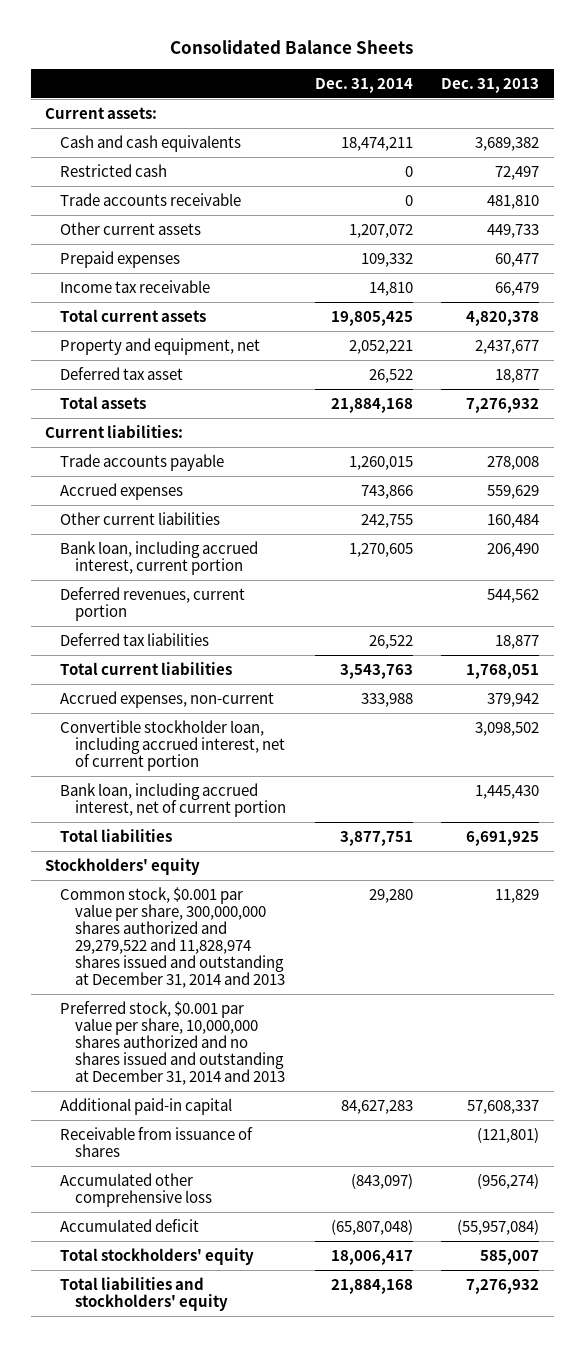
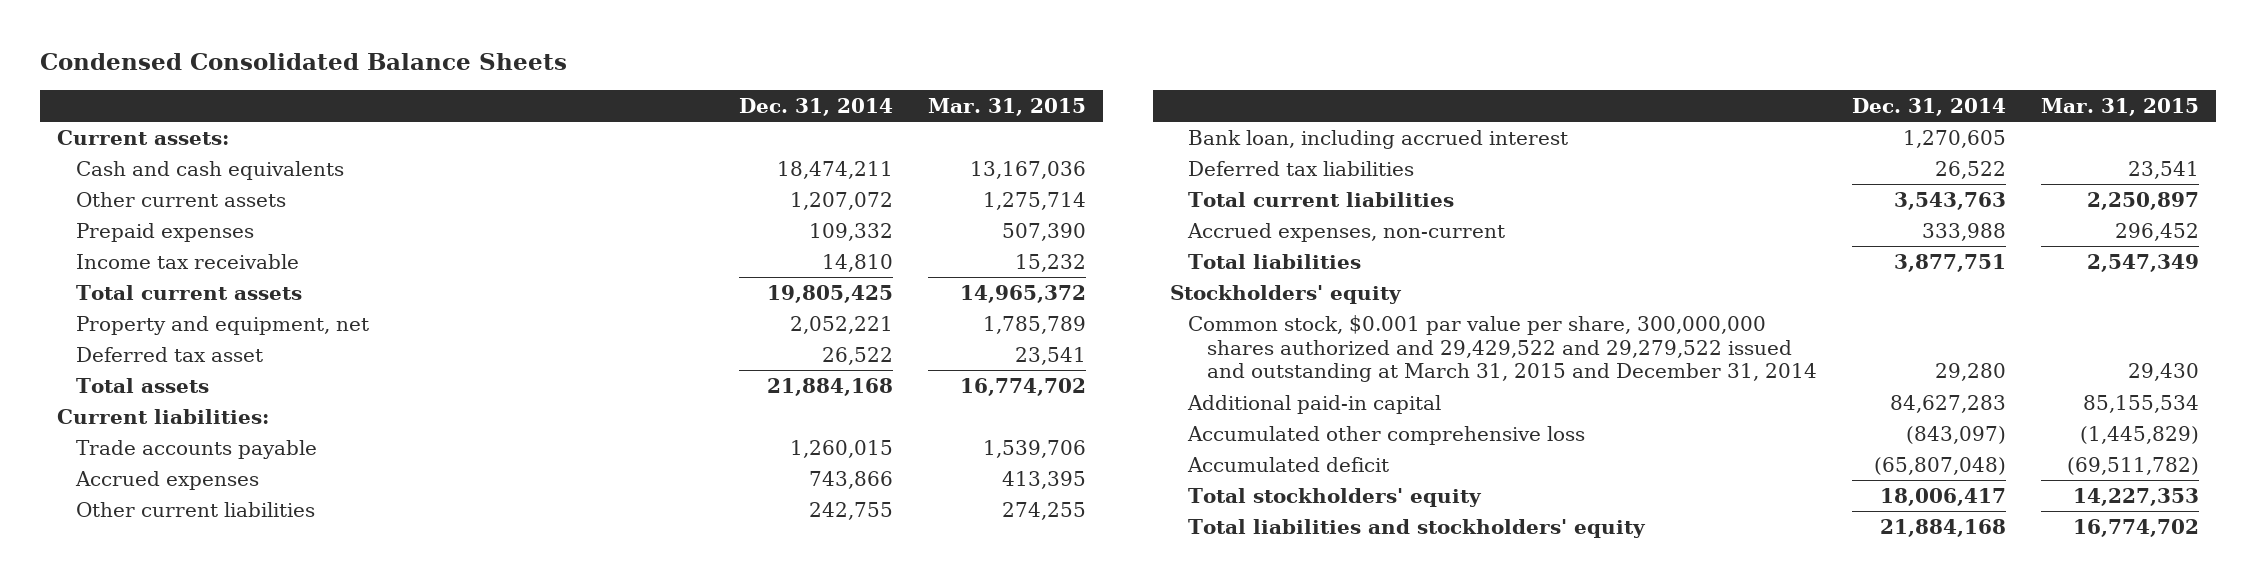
- Consolidated Balance Sheets
+ Condensed Consolidated Balance Sheets
- | Dec. 31, 2014 | Dec. 31, 2013
+ | Dec. 31, 2014 | Mar. 31, 2015
- Restricted cash | 0 | 72,497
- Trade accounts receivable | 0 | 481,810
- Bank loan, including accrued interest, current portion | 1,270,605 | 206,490
- Deferred revenues, current portion | | 544,562
+ Bank loan, including accrued interest | 1,270,605 |
- Convertible stockholder loan, including accrued interest, net of current portion | | 3,098,502
- Bank loan, including accrued interest, net of current portion | | 1,445,430
- Common stock, $0.001 par value per share, 300,000,000 shares authorized and 29,279,522 and 11,828,974 shares issued and outstanding at December 31, 2014 and 2013 | 29,280 | 11,829
- Preferred stock, $0.001 par value per share, 10,000,000 shares authorized and no shares issued and outstanding at December 31, 2014 and 2013
+ Common stock, $0.001 par value per share, 300,000,000 shares authorized and 29,429,522 and 29,279,522 issued and outstanding at March 31, 2015 and December 31, 2014 | 29,280 | 29,430
- Receivable from issuance of shares | | (121,801)

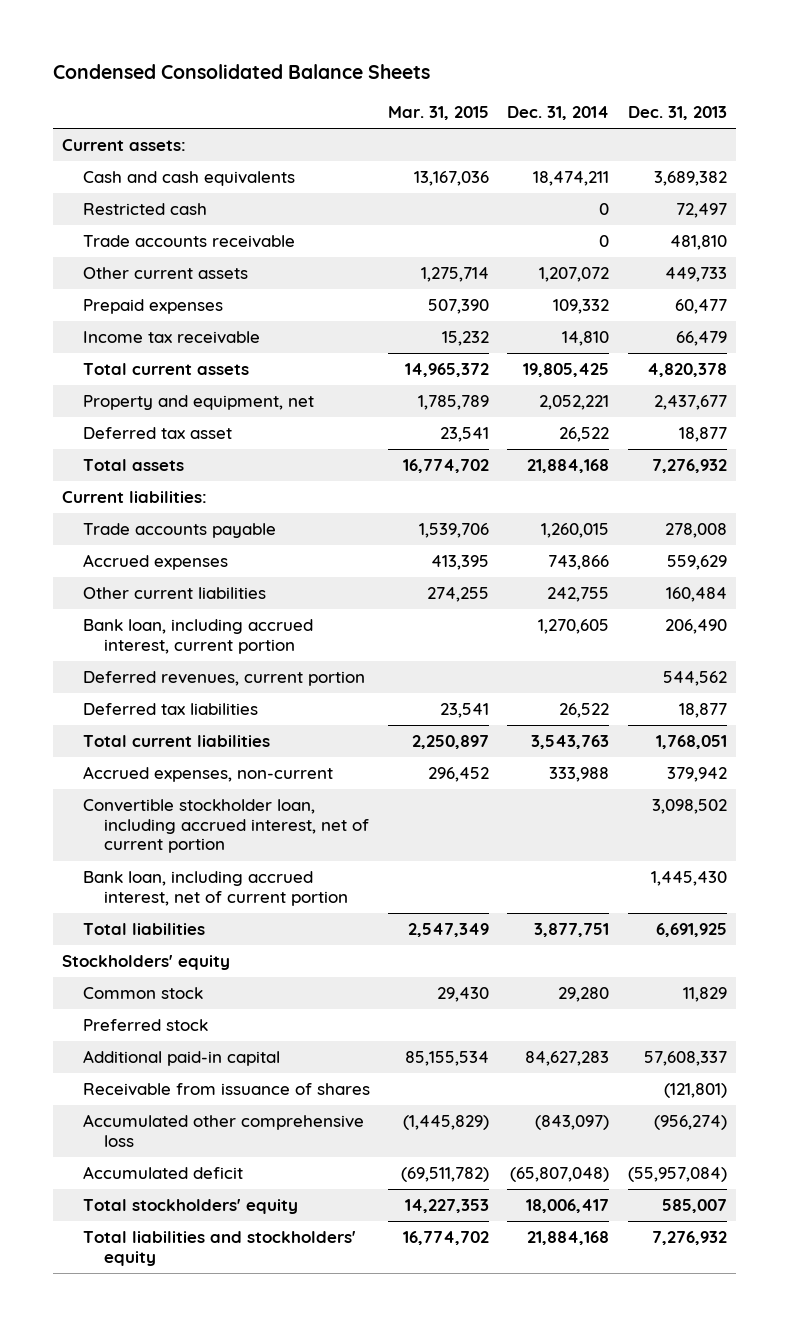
- | Dec. 31, 2014 | Mar. 31, 2015
+ | Mar. 31, 2015 | Dec. 31, 2014 | Dec. 31, 2013
+ Restricted cash | | 0 | 72,497
+ Trade accounts receivable | | 0 | 481,810
- Bank loan, including accrued interest | 1,270,605 |
+ Bank loan, including accrued interest, current portion | | 1,270,605 | 206,490
+ Deferred revenues, current portion | | | 544,562
+ Convertible stockholder loan, including accrued interest, net of current portion | | | 3,098,502
+ Bank loan, including accrued interest, net of current portion | | | 1,445,430
- Common stock, $0.001 par value per share, 300,000,000 shares authorized and 29,429,522 and 29,279,522 issued and outstanding at March 31, 2015 and December 31, 2014 | 29,280 | 29,430
+ Common stock | 29,430 | 29,280 | 11,829
+ Preferred stock
+ Receivable from issuance of shares | | | (121,801)

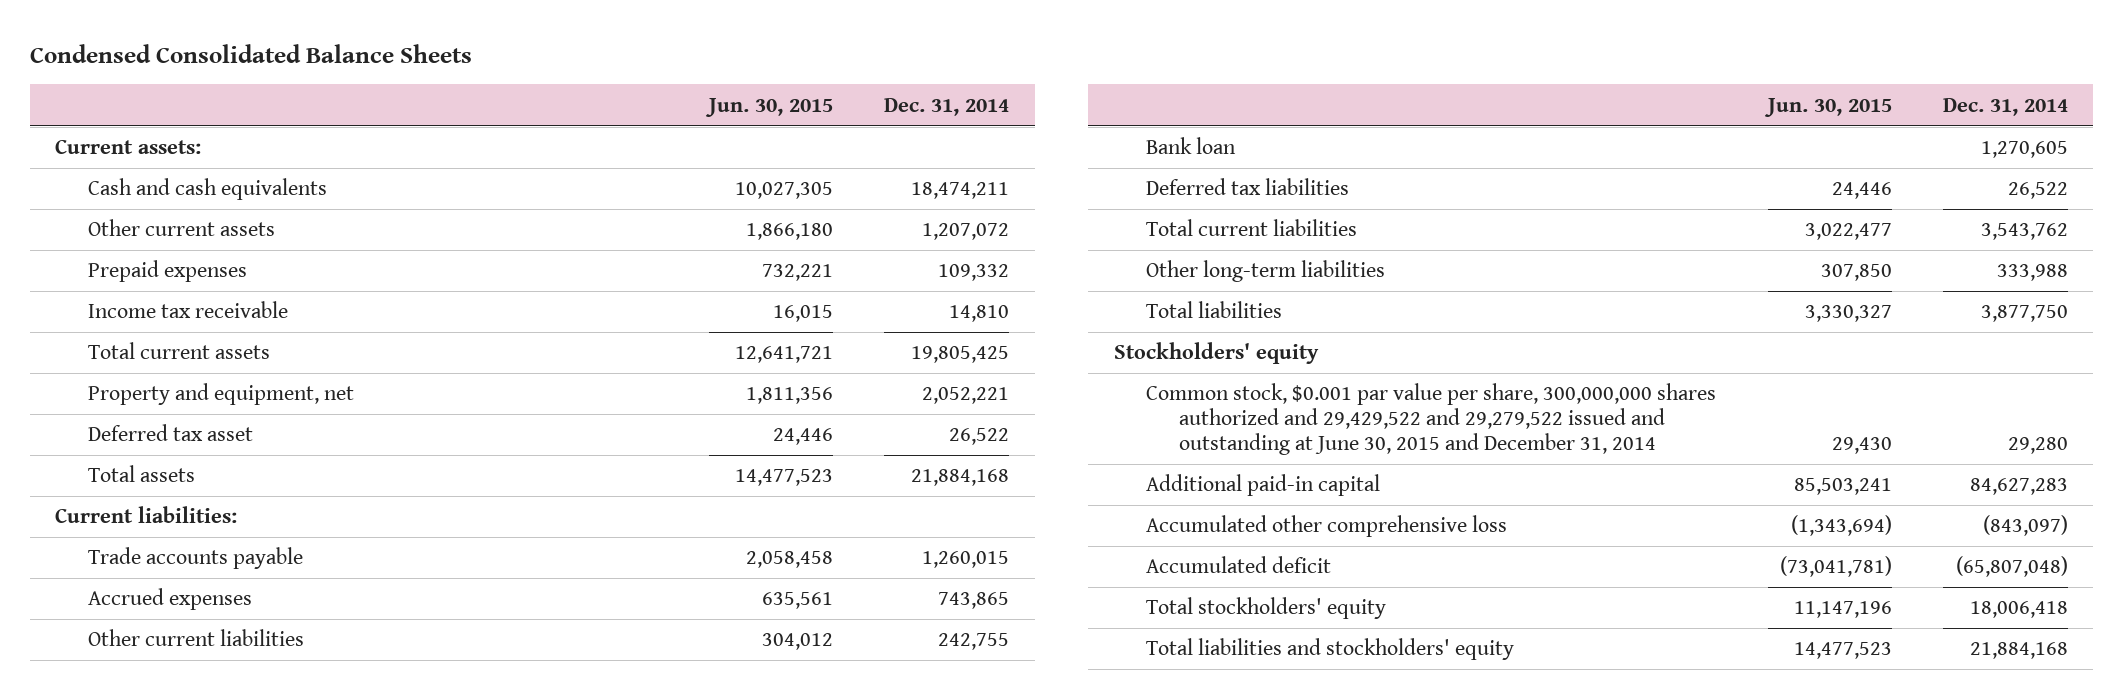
- | Mar. 31, 2015 | Dec. 31, 2014 | Dec. 31, 2013
+ | Jun. 30, 2015 | Dec. 31, 2014
- Restricted cash | | 0 | 72,497
- Trade accounts receivable | | 0 | 481,810
- Accrued expenses | 413,395 | 743,866 | 559,629
+ Accrued expenses | 635,561 | 743,865
- Bank loan, including accrued interest, current portion | | 1,270,605 | 206,490
- Deferred revenues, current portion | | | 544,562
+ Bank loan | | 1,270,605
- Total current liabilities | 2,250,897 | 3,543,763 | 1,768,051
- Accrued expenses, non-current | 296,452 | 333,988 | 379,942
- Convertible stockholder loan, including accrued interest, net of current portion | | | 3,098,502
- Bank loan, including accrued interest, net of current portion | | | 1,445,430
- Total liabilities | 2,547,349 | 3,877,751 | 6,691,925
+ Total current liabilities | 3,022,477 | 3,543,762
+ Other long-term liabilities | 307,850 | 333,988
+ Total liabilities | 3,330,327 | 3,877,750
- Common stock | 29,430 | 29,280 | 11,829
- Preferred stock
+ Common stock, $0.001 par value per share, 300,000,000 shares authorized and 29,429,522 and 29,279,522 issued and outstanding at June 30, 2015 and December 31, 2014 | 29,430 | 29,280
- Receivable from issuance of shares | | | (121,801)
- Total stockholders' equity | 14,227,353 | 18,006,417 | 585,007
+ Total stockholders' equity | 11,147,196 | 18,006,418

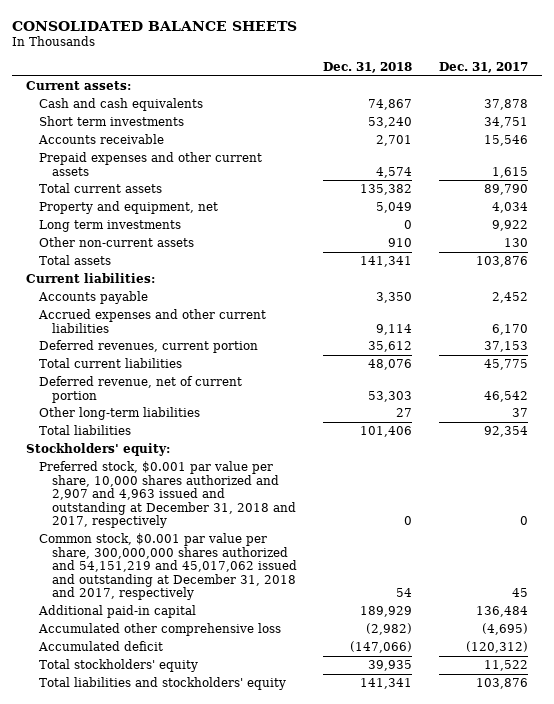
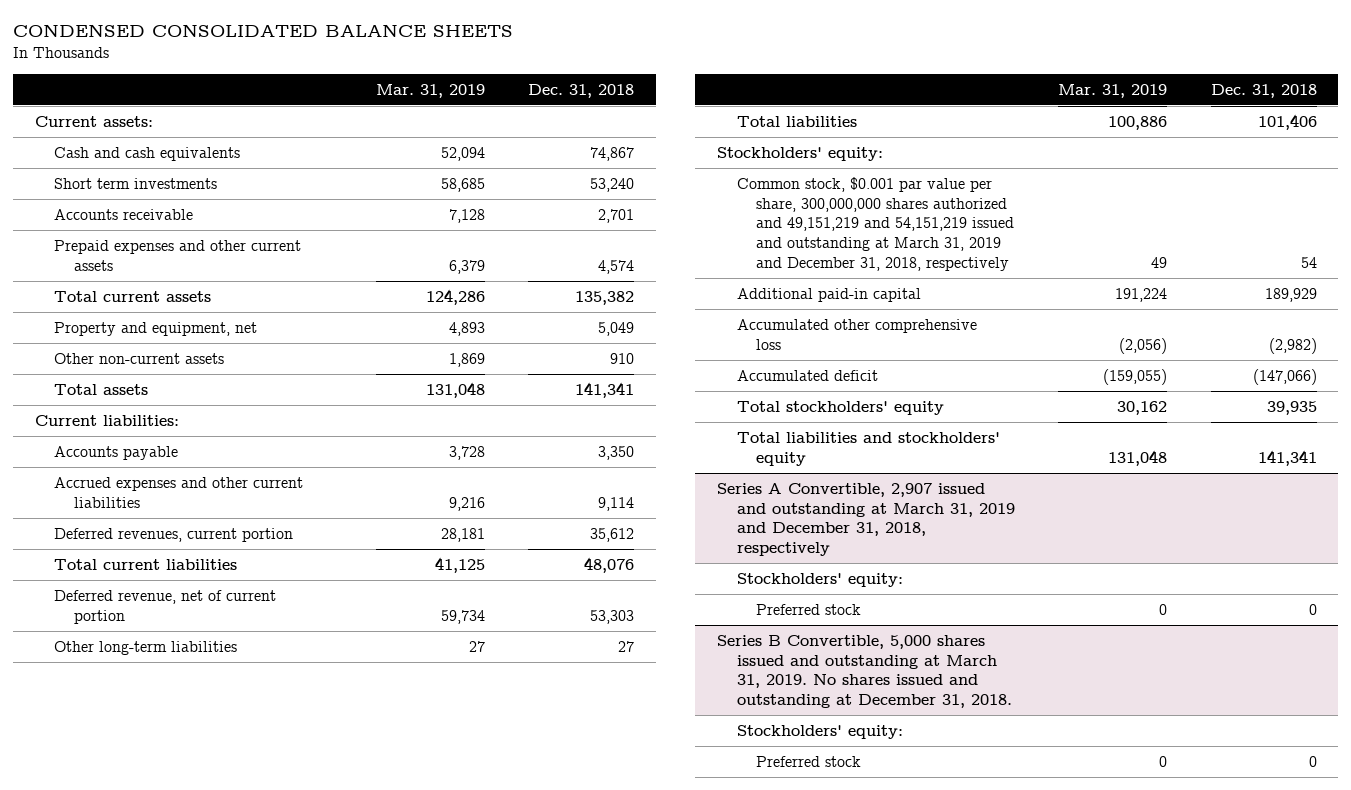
- CONSOLIDATED BALANCE SHEETS
+ CONDENSED CONSOLIDATED BALANCE SHEETS
- | Dec. 31, 2018 | Dec. 31, 2017
+ | Mar. 31, 2019 | Dec. 31, 2018
- Long term investments | 0 | 9,922
- Preferred stock, $0.001 par value per share, 10,000 shares authorized and 2,907 and 4,963 issued and outstanding at December 31, 2018 and 2017, respectively | 0 | 0
- Common stock, $0.001 par value per share, 300,000,000 shares authorized and 54,151,219 and 45,017,062 issued and outstanding at December 31, 2018 and 2017, respectively | 54 | 45
+ Common stock, $0.001 par value per share, 300,000,000 shares authorized and 49,151,219 and 54,151,219 issued and outstanding at March 31, 2019 and December 31, 2018, respectively | 49 | 54
+ Series A Convertible, 2,907 issued and outstanding at March 31, 2019 and December 31, 2018, respectively
+ Stockholders' equity:
+ Preferred stock | 0 | 0
+ Series B Convertible, 5,000 shares issued and outstanding at March 31, 2019. No shares issued and outstanding at December 31, 2018.
+ Stockholders' equity:
+ Preferred stock | 0 | 0

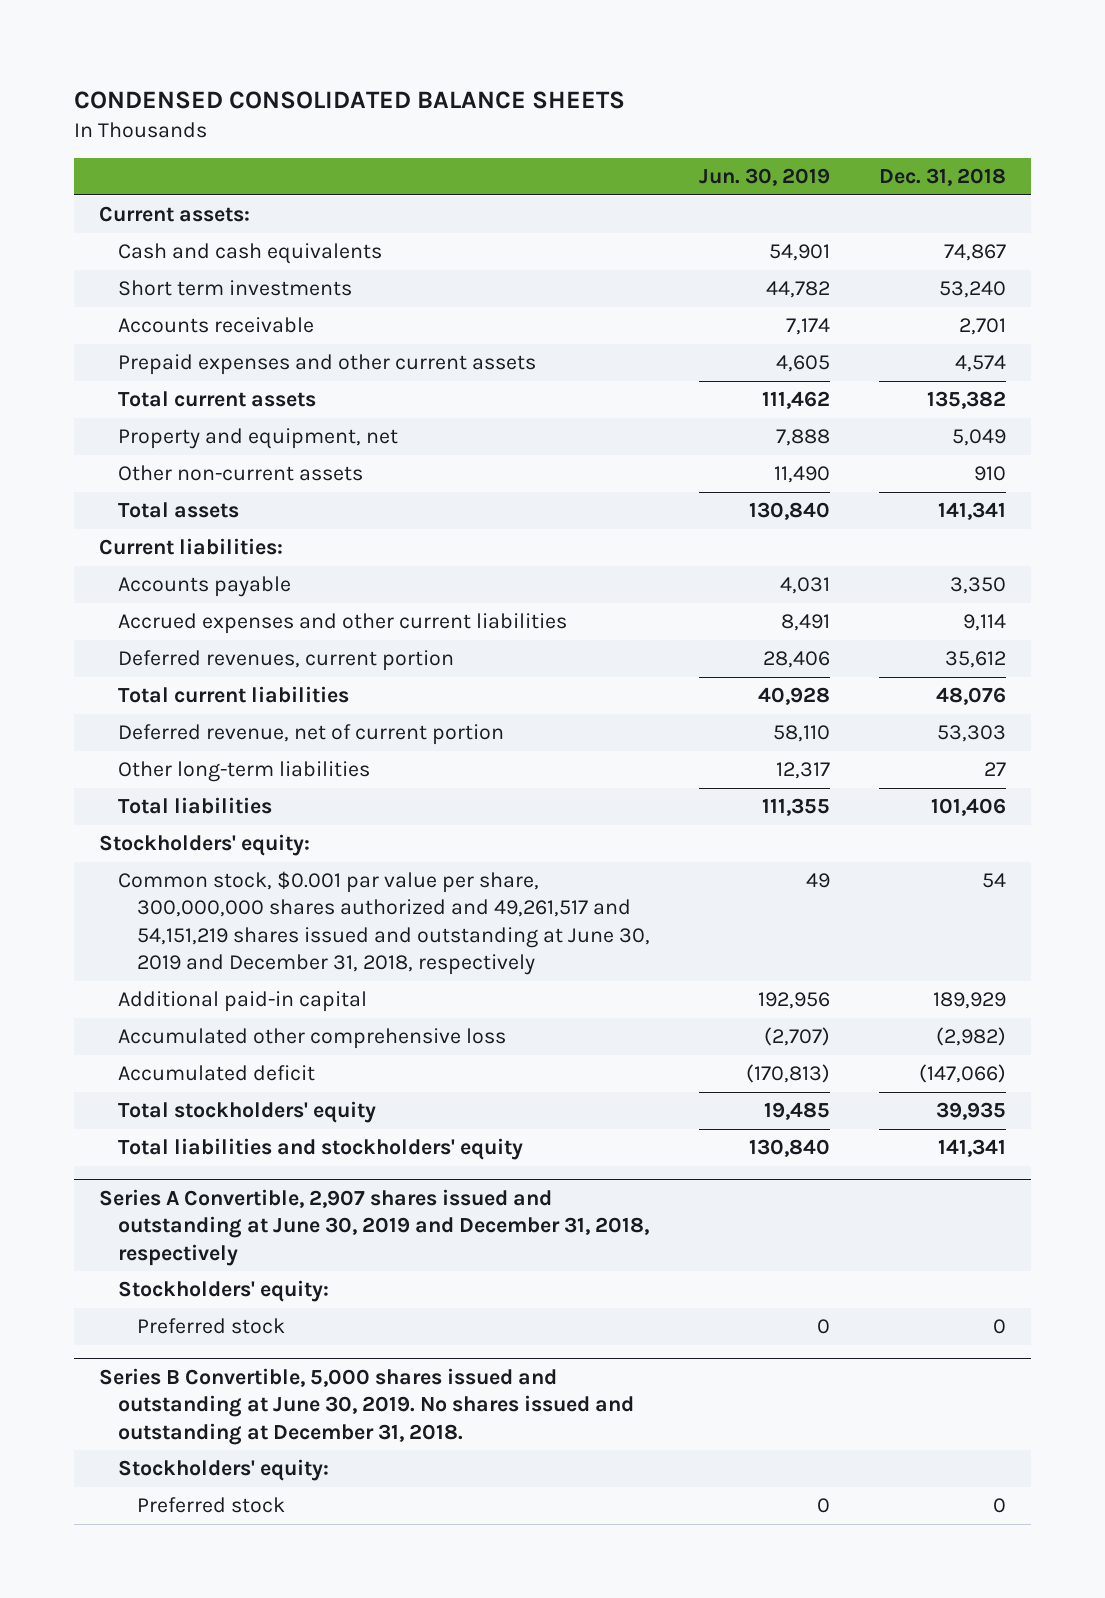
- | Mar. 31, 2019 | Dec. 31, 2018
+ | Jun. 30, 2019 | Dec. 31, 2018
- Common stock, $0.001 par value per share, 300,000,000 shares authorized and 49,151,219 and 54,151,219 issued and outstanding at March 31, 2019 and December 31, 2018, respectively | 49 | 54
+ Common stock, $0.001 par value per share, 300,000,000 shares authorized and 49,261,517 and 54,151,219 shares issued and outstanding at June 30, 2019 and December 31, 2018, respectively | 49 | 54
- Series A Convertible, 2,907 issued and outstanding at March 31, 2019 and December 31, 2018, respectively
+ Series A Convertible, 2,907 shares issued and outstanding at June 30, 2019 and December 31, 2018, respectively
- Series B Convertible, 5,000 shares issued and outstanding at March 31, 2019. No shares issued and outstanding at December 31, 2018.
+ Series B Convertible, 5,000 shares issued and outstanding at June 30, 2019. No shares issued and outstanding at December 31, 2018.

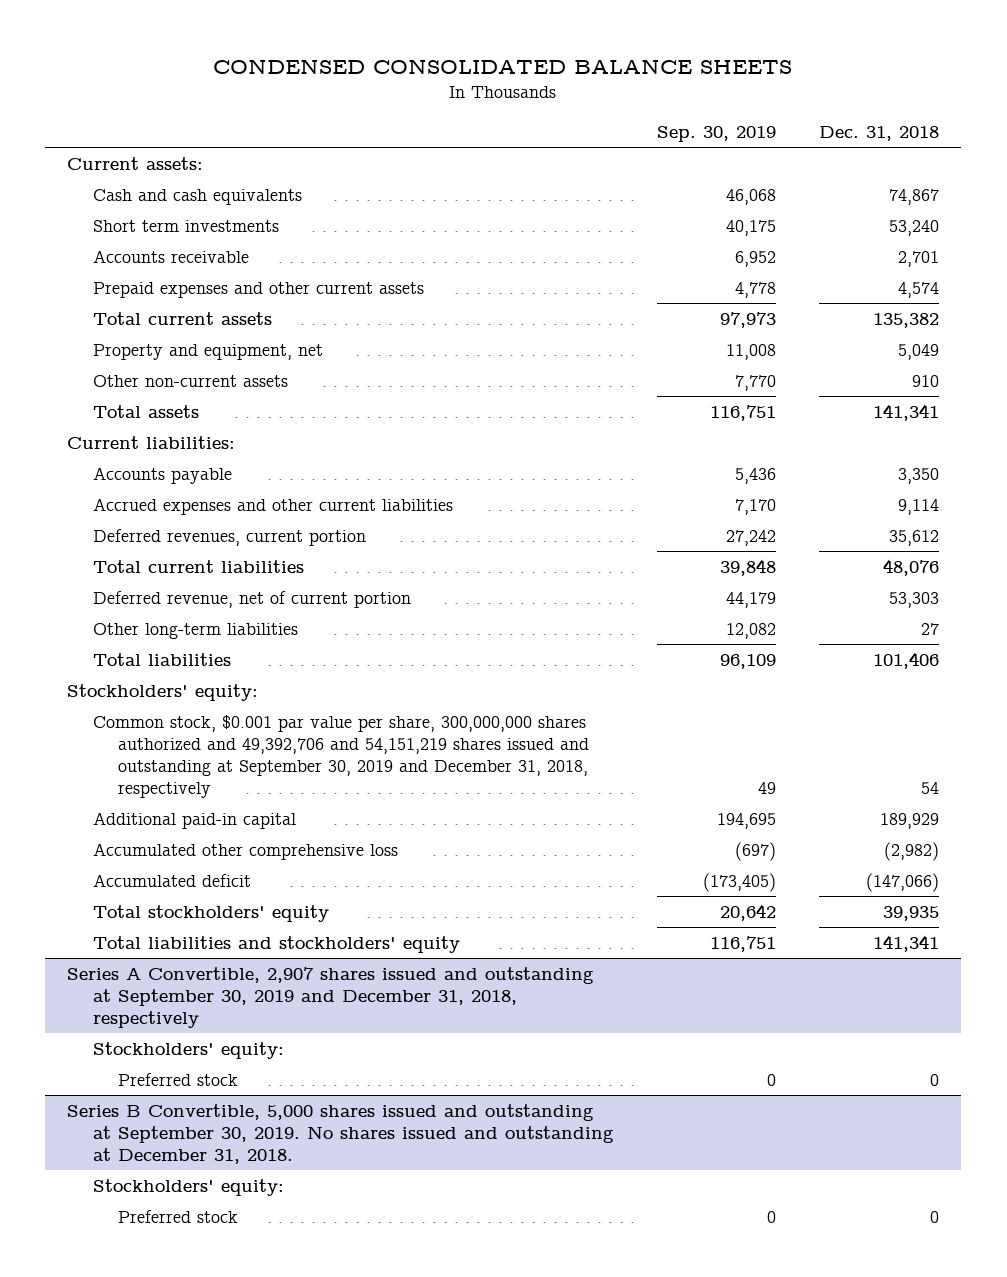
- | Jun. 30, 2019 | Dec. 31, 2018
+ | Sep. 30, 2019 | Dec. 31, 2018
- Common stock, $0.001 par value per share, 300,000,000 shares authorized and 49,261,517 and 54,151,219 shares issued and outstanding at June 30, 2019 and December 31, 2018, respectively | 49 | 54
+ Common stock, $0.001 par value per share, 300,000,000 shares authorized and 49,392,706 and 54,151,219 shares issued and outstanding at September 30, 2019 and December 31, 2018, respectively | 49 | 54
- Series A Convertible, 2,907 shares issued and outstanding at June 30, 2019 and December 31, 2018, respectively
+ Series A Convertible, 2,907 shares issued and outstanding at September 30, 2019 and December 31, 2018, respectively
- Series B Convertible, 5,000 shares issued and outstanding at June 30, 2019. No shares issued and outstanding at December 31, 2018.
+ Series B Convertible, 5,000 shares issued and outstanding at September 30, 2019. No shares issued and outstanding at December 31, 2018.

